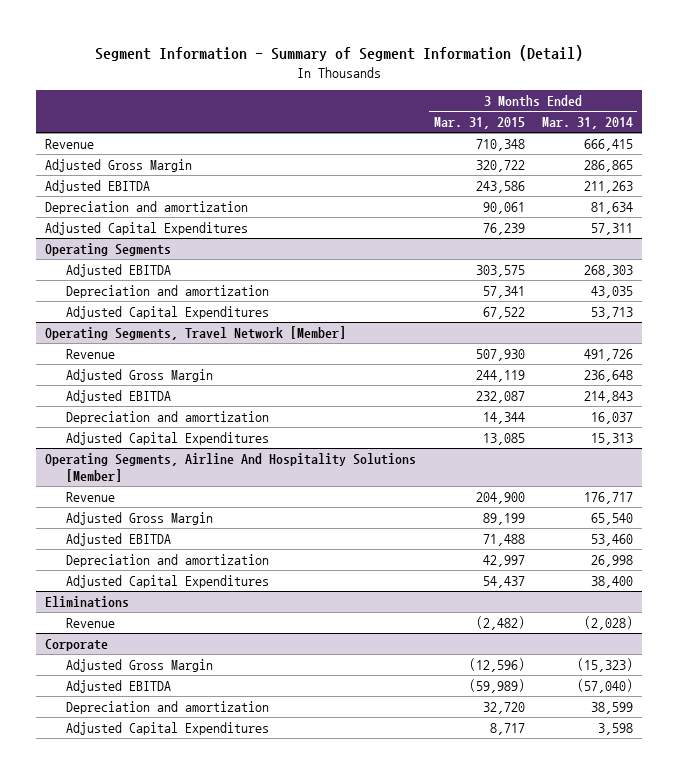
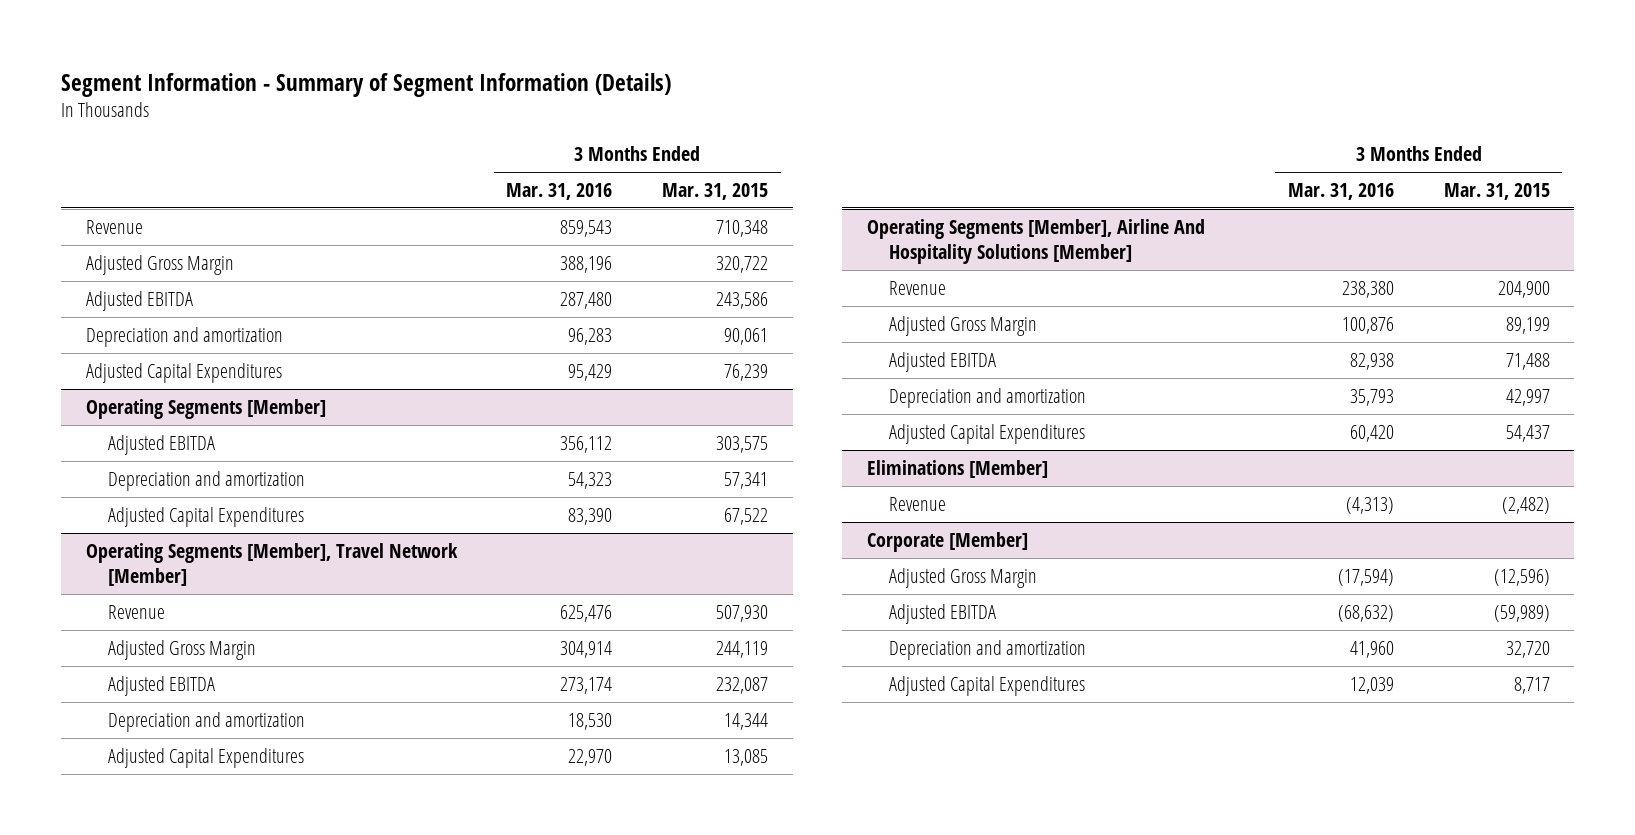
- Segment Information - Summary of Segment Information (Detail)
+ Segment Information - Summary of Segment Information (Details)
- | 3 Months Ended Mar. 31, 2015 | 3 Months Ended Mar. 31, 2014
+ | 3 Months Ended Mar. 31, 2016 | 3 Months Ended Mar. 31, 2015
- Operating Segments
+ Operating Segments [Member]
- Operating Segments, Travel Network [Member]
+ Operating Segments [Member], Travel Network [Member]
- Operating Segments, Airline And Hospitality Solutions [Member]
+ Operating Segments [Member], Airline And Hospitality Solutions [Member]
- Eliminations
+ Eliminations [Member]
- Corporate
+ Corporate [Member]

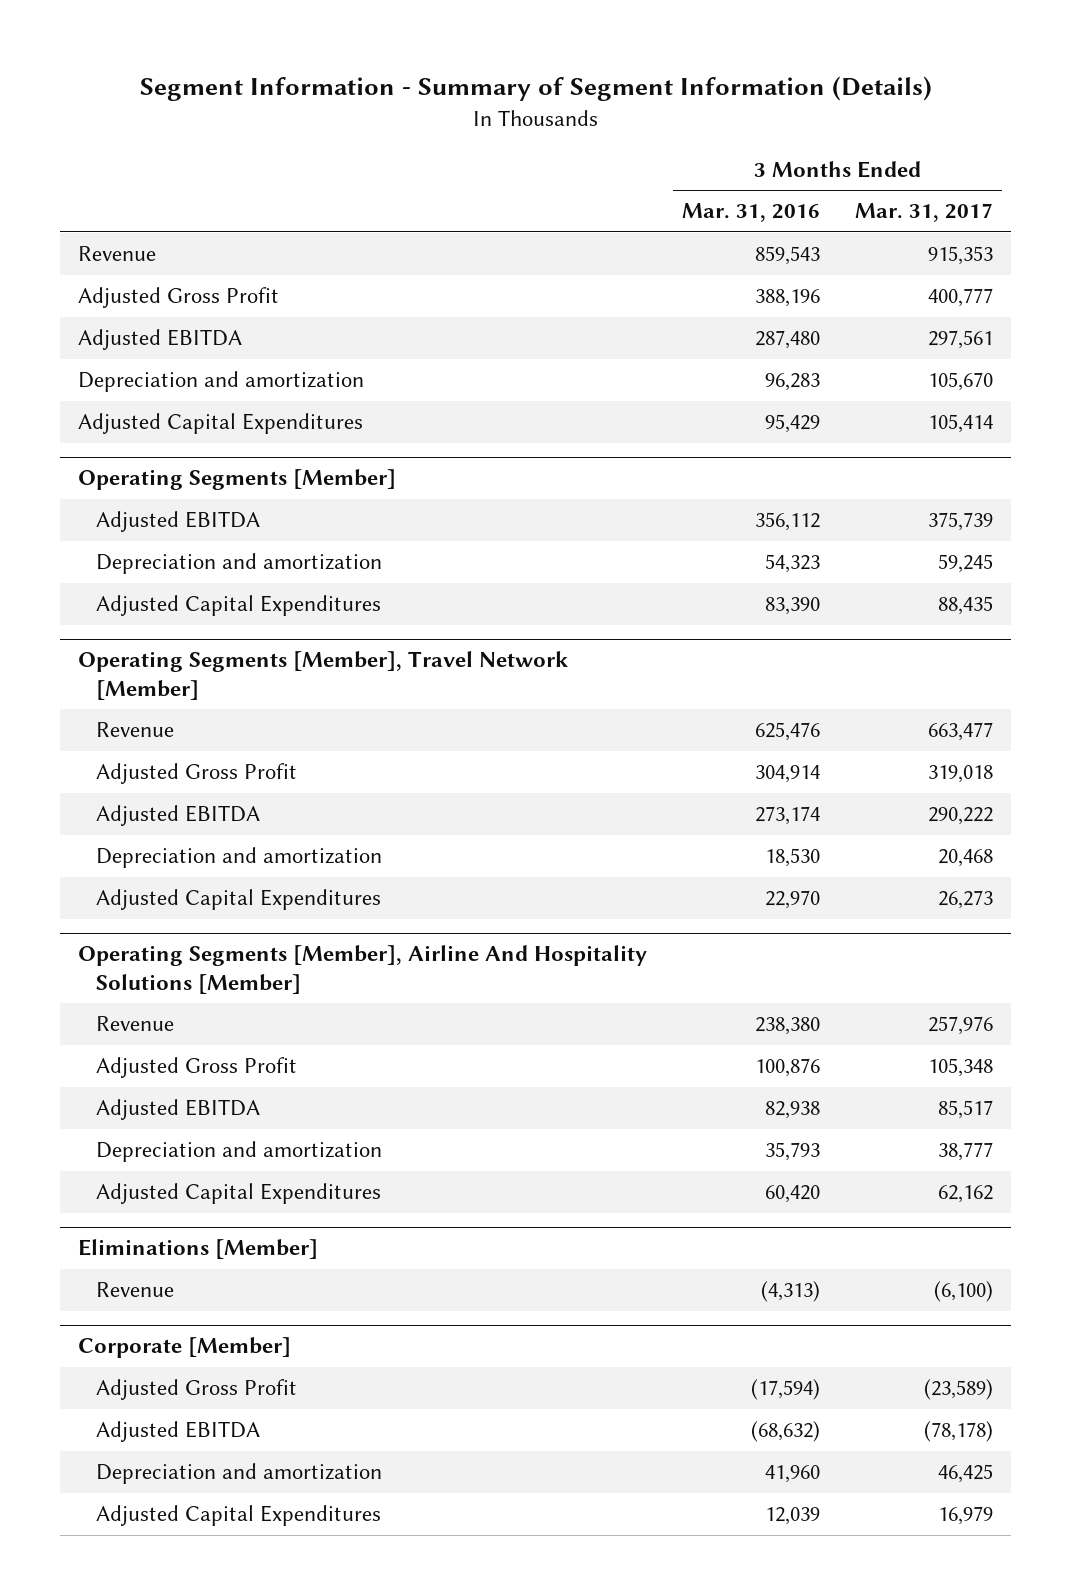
- | 3 Months Ended Mar. 31, 2016 | 3 Months Ended Mar. 31, 2015
+ | 3 Months Ended Mar. 31, 2016 | 3 Months Ended Mar. 31, 2017
- Adjusted Gross Margin | 388,196 | 320,722
+ Adjusted Gross Profit | 388,196 | 400,777
@ Operating Segments [Member], Travel Network [Member]
- Adjusted Gross Margin | 304,914 | 244,119
+ Adjusted Gross Profit | 304,914 | 319,018
@ Operating Segments [Member], Airline And Hospitality Solutions [Member]
- Adjusted Gross Margin | 100,876 | 89,199
+ Adjusted Gross Profit | 100,876 | 105,348
@ Corporate [Member]
- Adjusted Gross Margin | (17,594) | (12,596)
+ Adjusted Gross Profit | (17,594) | (23,589)

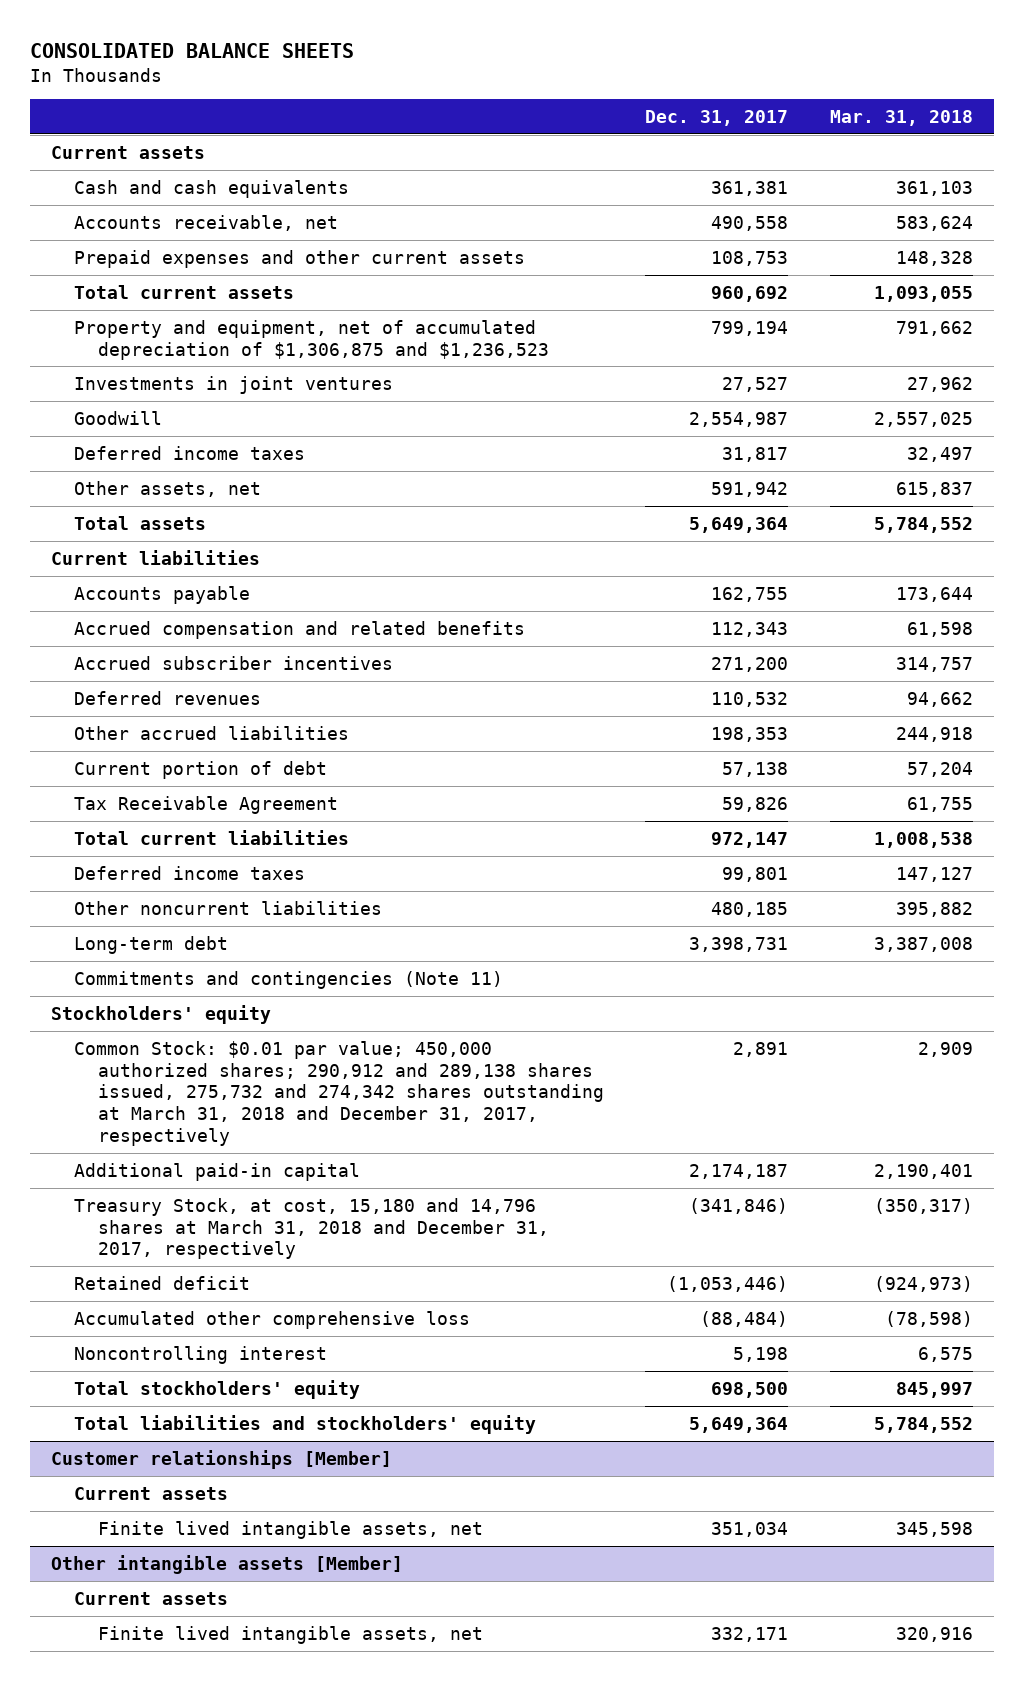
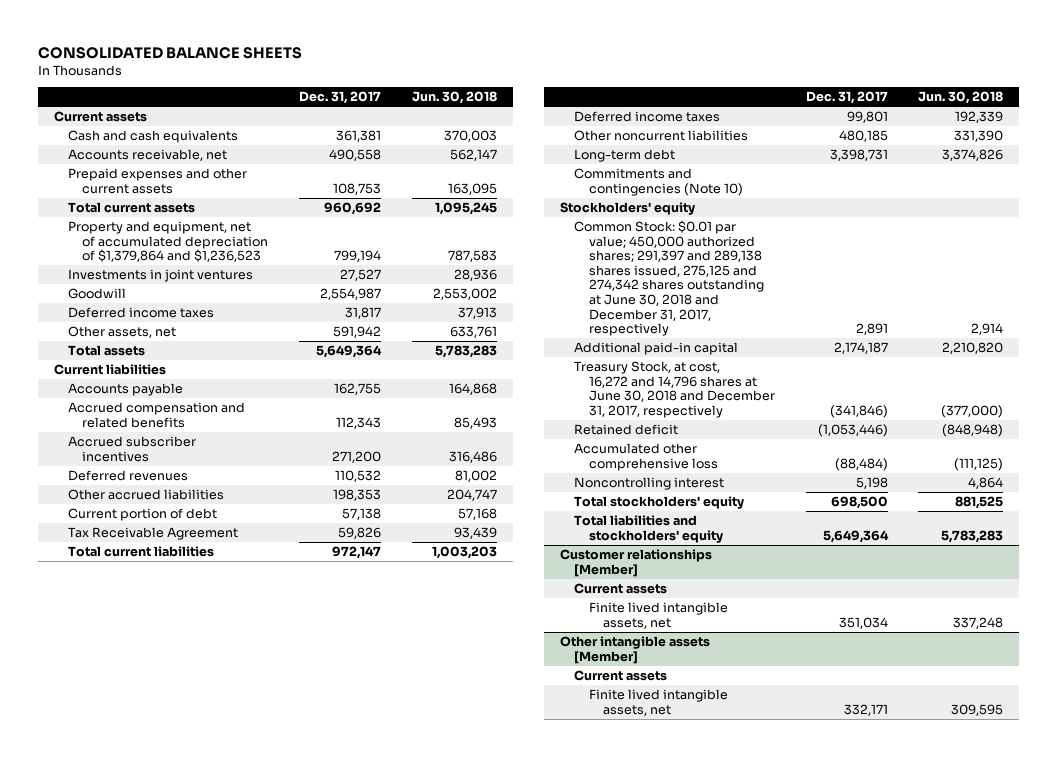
- | Dec. 31, 2017 | Mar. 31, 2018
+ | Dec. 31, 2017 | Jun. 30, 2018
- Property and equipment, net of accumulated depreciation of $1,306,875 and $1,236,523 | 799,194 | 791,662
+ Property and equipment, net of accumulated depreciation of $1,379,864 and $1,236,523 | 799,194 | 787,583
- Commitments and contingencies (Note 11)
+ Commitments and contingencies (Note 10)
- Common Stock: $0.01 par value; 450,000 authorized shares; 290,912 and 289,138 shares issued, 275,732 and 274,342 shares outstanding at March 31, 2018 and December 31, 2017, respectively | 2,891 | 2,909
+ Common Stock: $0.01 par value; 450,000 authorized shares; 291,397 and 289,138 shares issued, 275,125 and 274,342 shares outstanding at June 30, 2018 and December 31, 2017, respectively | 2,891 | 2,914
- Treasury Stock, at cost, 15,180 and 14,796 shares at March 31, 2018 and December 31, 2017, respectively | (341,846) | (350,317)
+ Treasury Stock, at cost, 16,272 and 14,796 shares at June 30, 2018 and December 31, 2017, respectively | (341,846) | (377,000)

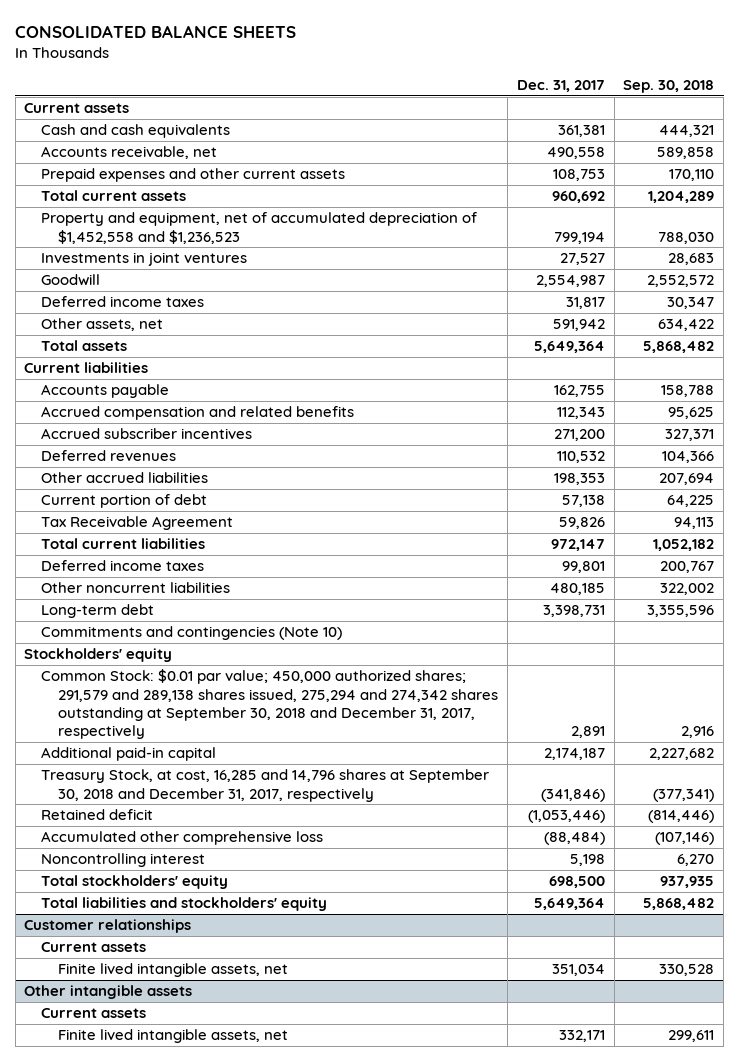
- | Dec. 31, 2017 | Jun. 30, 2018
+ | Dec. 31, 2017 | Sep. 30, 2018
- Property and equipment, net of accumulated depreciation of $1,379,864 and $1,236,523 | 799,194 | 787,583
+ Property and equipment, net of accumulated depreciation of $1,452,558 and $1,236,523 | 799,194 | 788,030
- Common Stock: $0.01 par value; 450,000 authorized shares; 291,397 and 289,138 shares issued, 275,125 and 274,342 shares outstanding at June 30, 2018 and December 31, 2017, respectively | 2,891 | 2,914
+ Common Stock: $0.01 par value; 450,000 authorized shares; 291,579 and 289,138 shares issued, 275,294 and 274,342 shares outstanding at September 30, 2018 and December 31, 2017, respectively | 2,891 | 2,916
- Treasury Stock, at cost, 16,272 and 14,796 shares at June 30, 2018 and December 31, 2017, respectively | (341,846) | (377,000)
+ Treasury Stock, at cost, 16,285 and 14,796 shares at September 30, 2018 and December 31, 2017, respectively | (341,846) | (377,341)
- Customer relationships [Member]
+ Customer relationships
- Other intangible assets [Member]
+ Other intangible assets

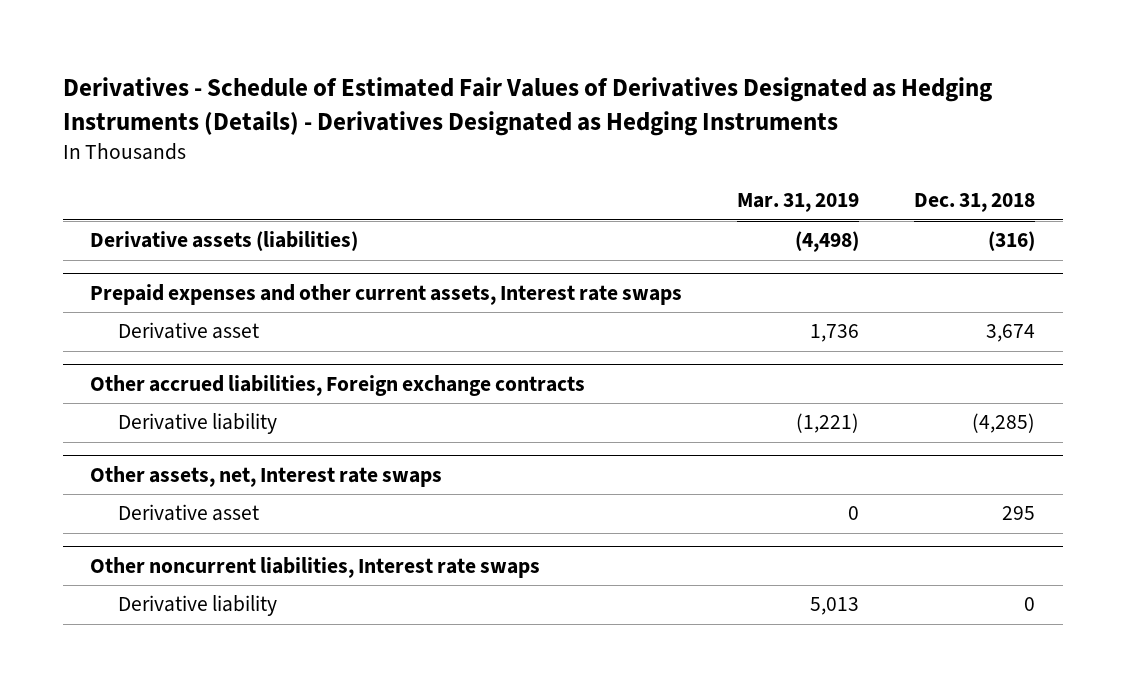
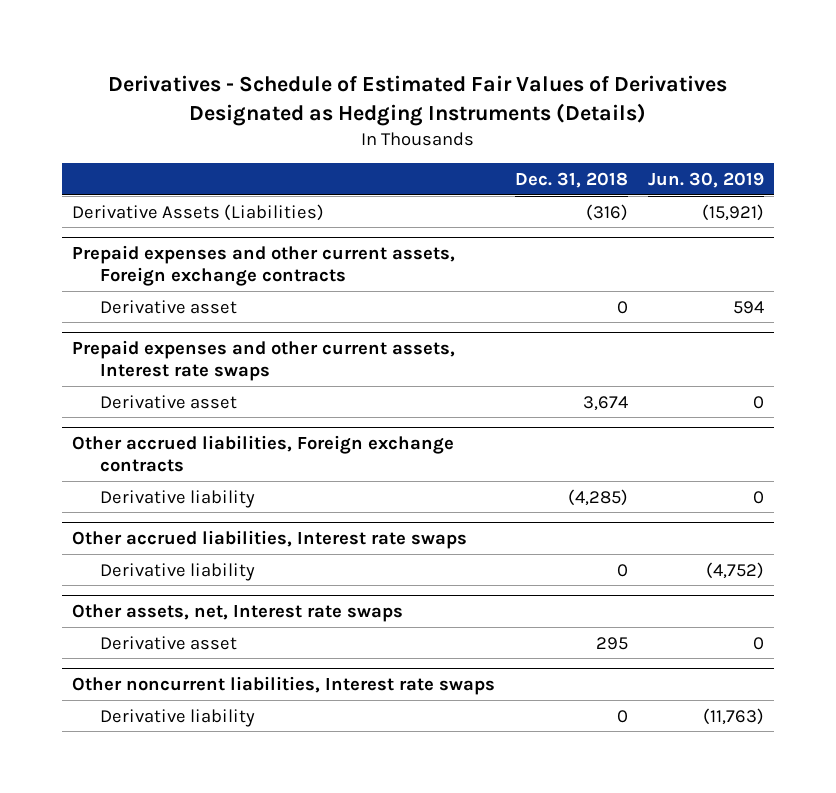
- Derivatives - Schedule of Estimated Fair Values of Derivatives Designated as Hedging Instruments (Details) - Derivatives Designated as Hedging Instruments
+ Derivatives - Schedule of Estimated Fair Values of Derivatives Designated as Hedging Instruments (Details)
- | Mar. 31, 2019 | Dec. 31, 2018
+ | Dec. 31, 2018 | Jun. 30, 2019
- Derivative assets (liabilities) | (4,498) | (316)
+ Derivative Assets (Liabilities) | (316) | (15,921)
+ Prepaid expenses and other current assets, Foreign exchange contracts
+ Derivative asset | 0 | 594
+ Other accrued liabilities, Interest rate swaps
+ Derivative liability | 0 | (4,752)

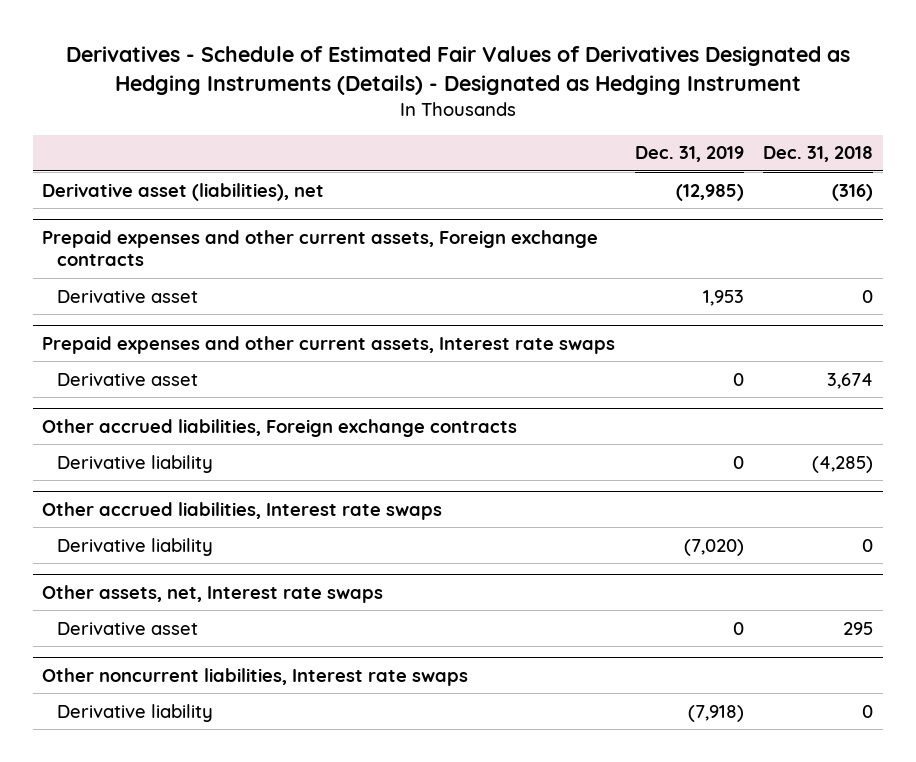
- Derivatives - Schedule of Estimated Fair Values of Derivatives Designated as Hedging Instruments (Details)
+ Derivatives - Schedule of Estimated Fair Values of Derivatives Designated as Hedging Instruments (Details) - Designated as Hedging Instrument
- | Dec. 31, 2018 | Jun. 30, 2019
+ | Dec. 31, 2019 | Dec. 31, 2018
- Derivative Assets (Liabilities) | (316) | (15,921)
+ Derivative asset (liabilities), net | (12,985) | (316)

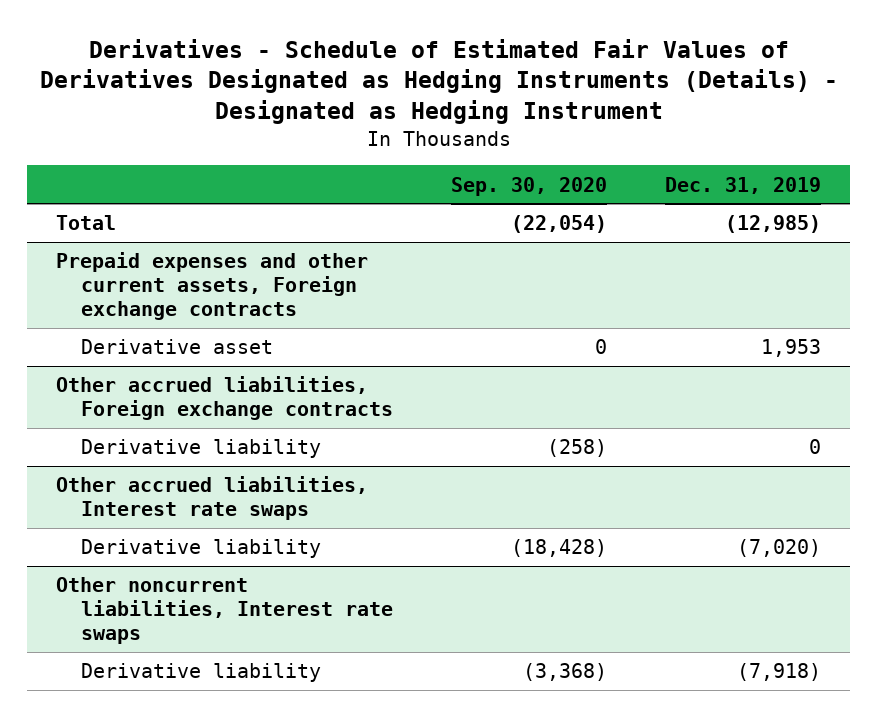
- | Dec. 31, 2019 | Dec. 31, 2018
+ | Sep. 30, 2020 | Dec. 31, 2019
- Derivative asset (liabilities), net | (12,985) | (316)
+ Total | (22,054) | (12,985)
- Prepaid expenses and other current assets, Interest rate swaps
- Derivative asset | 0 | 3,674
- Other assets, net, Interest rate swaps
- Derivative asset | 0 | 295

